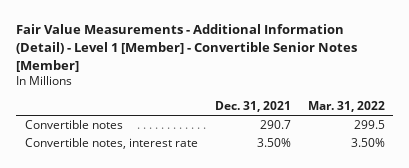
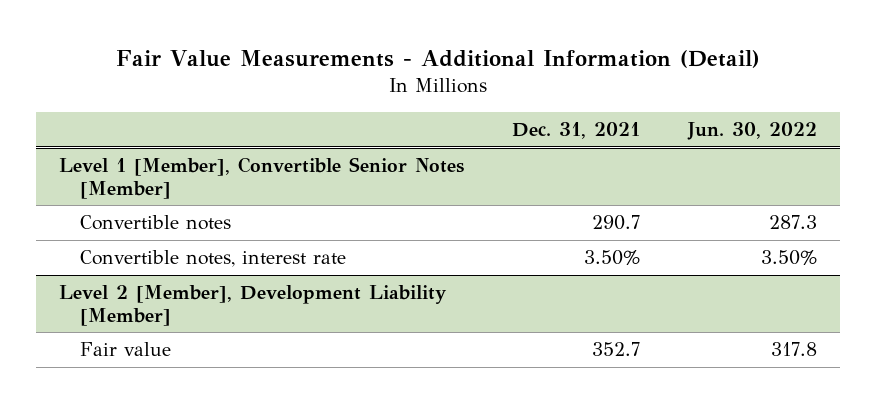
- Fair Value Measurements - Additional Information (Detail) - Level 1 [Member] - Convertible Senior Notes [Member]
+ Fair Value Measurements - Additional Information (Detail)
- | Dec. 31, 2021 | Mar. 31, 2022
+ | Dec. 31, 2021 | Jun. 30, 2022
+ Level 1 [Member], Convertible Senior Notes [Member]
+ Level 2 [Member], Development Liability [Member]
+ Fair value | 352.7 | 317.8

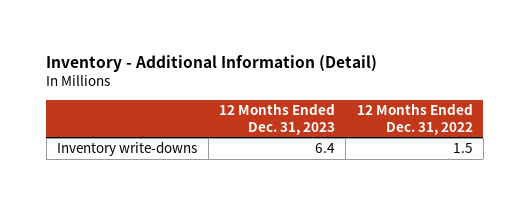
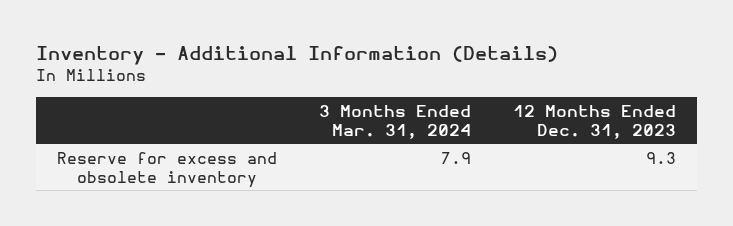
- Inventory - Additional Information (Detail)
+ Inventory - Additional Information (Details)
- | 12 Months Ended Dec. 31, 2023 | 12 Months Ended Dec. 31, 2022
+ | 3 Months Ended Mar. 31, 2024 | 12 Months Ended Dec. 31, 2023
- Inventory write-downs | 6.4 | 1.5
+ Reserve for excess and obsolete inventory | 7.9 | 9.3

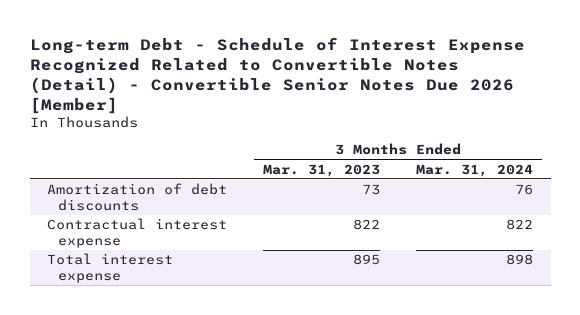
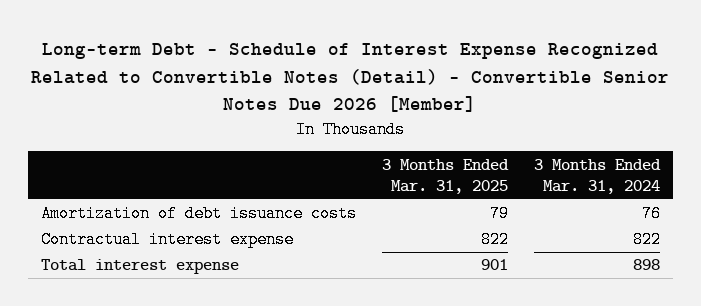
- | 3 Months Ended Mar. 31, 2023 | 3 Months Ended Mar. 31, 2024
+ | 3 Months Ended Mar. 31, 2025 | 3 Months Ended Mar. 31, 2024
- Amortization of debt discounts | 73 | 76
+ Amortization of debt issuance costs | 79 | 76

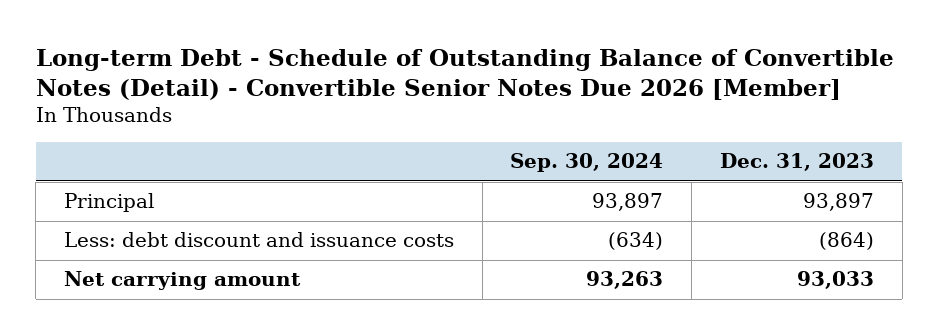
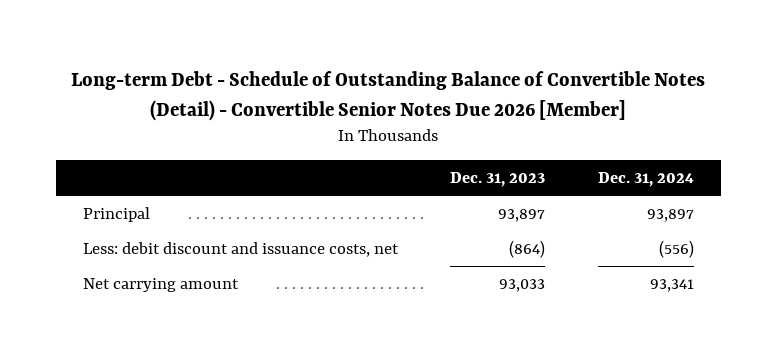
- | Sep. 30, 2024 | Dec. 31, 2023
+ | Dec. 31, 2023 | Dec. 31, 2024
- Less: debt discount and issuance costs | (634) | (864)
+ Less: debit discount and issuance costs, net | (864) | (556)

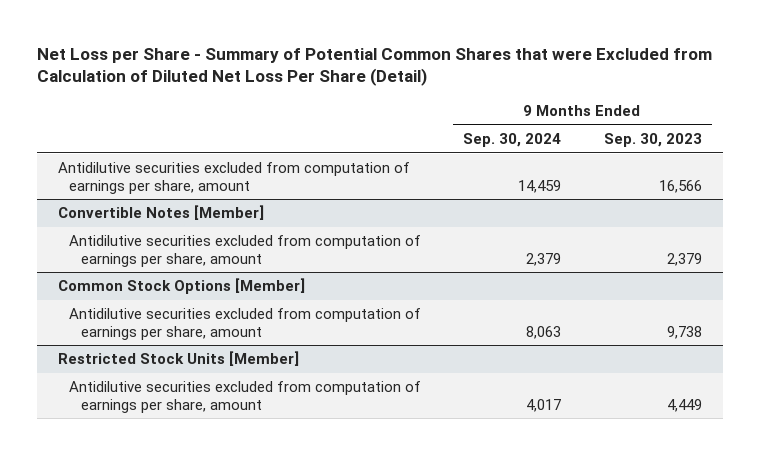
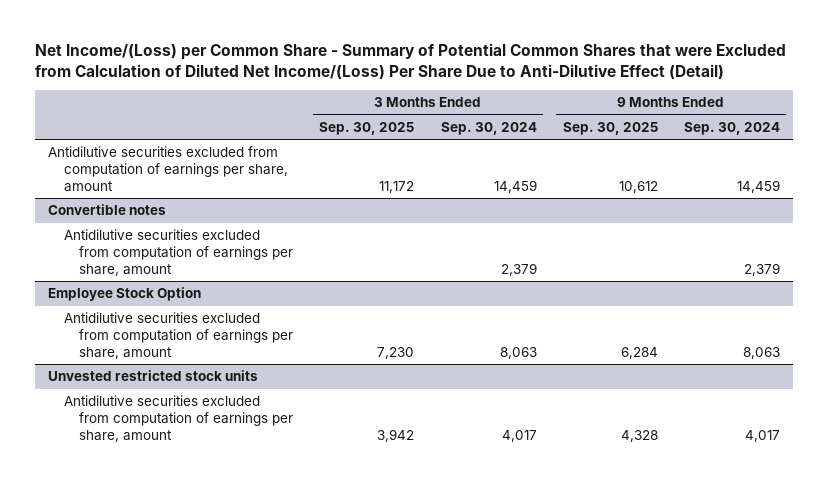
- Net Loss per Share - Summary of Potential Common Shares that were Excluded from Calculation of Diluted Net Loss Per Share (Detail)
+ Net Income/(Loss) per Common Share - Summary of Potential Common Shares that were Excluded from Calculation of Diluted Net Income/(Loss) Per Share Due to Anti-Dilutive Effect (Detail)
- | 9 Months Ended Sep. 30, 2024 | 9 Months Ended Sep. 30, 2023
+ | 3 Months Ended Sep. 30, 2025 | 3 Months Ended Sep. 30, 2024 | 9 Months Ended Sep. 30, 2025 | 9 Months Ended Sep. 30, 2024
- Convertible Notes [Member]
+ Convertible notes
- Common Stock Options [Member]
+ Employee Stock Option
- Restricted Stock Units [Member]
+ Unvested restricted stock units

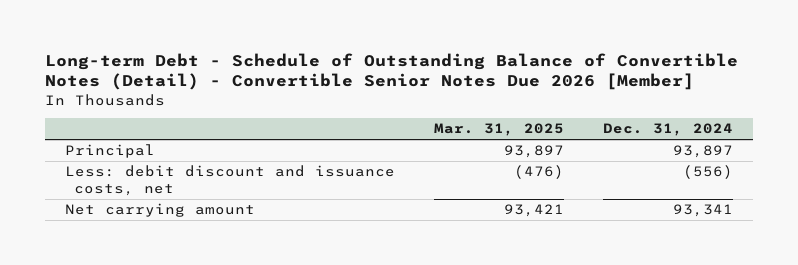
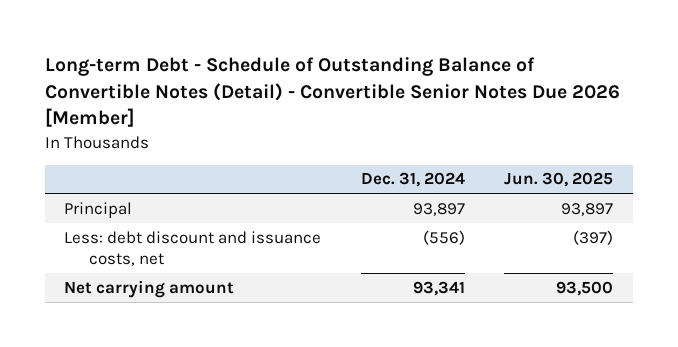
- | Mar. 31, 2025 | Dec. 31, 2024
+ | Dec. 31, 2024 | Jun. 30, 2025
- Less: debit discount and issuance costs, net | (476) | (556)
+ Less: debt discount and issuance costs, net | (556) | (397)

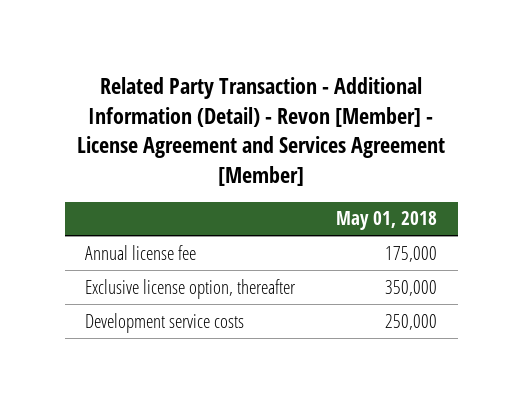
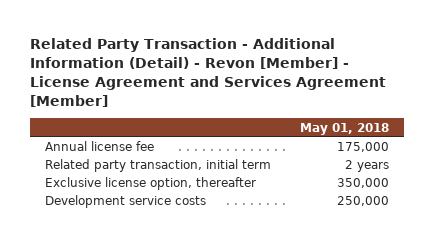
+ Related party transaction, initial term | 2 years

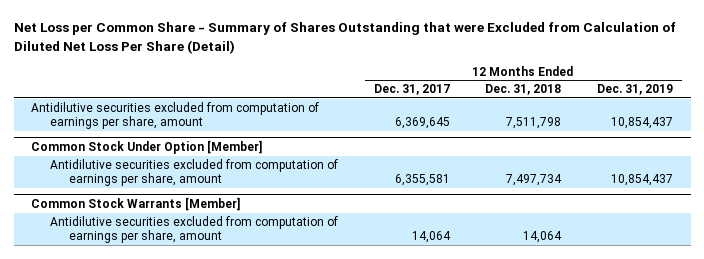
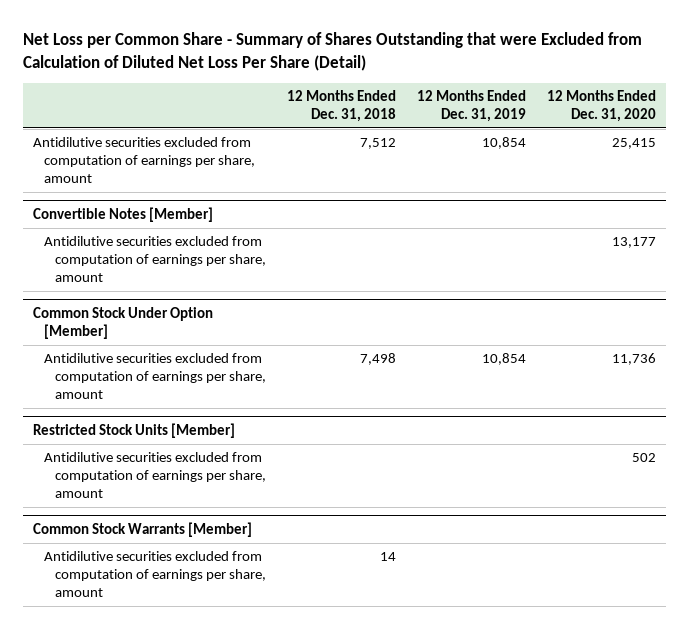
- | 12 Months Ended Dec. 31, 2017 | 12 Months Ended Dec. 31, 2018 | 12 Months Ended Dec. 31, 2019
+ | 12 Months Ended Dec. 31, 2018 | 12 Months Ended Dec. 31, 2019 | 12 Months Ended Dec. 31, 2020
- Antidilutive securities excluded from computation of earnings per share, amount | 6,369,645 | 7,511,798 | 10,854,437
+ Antidilutive securities excluded from computation of earnings per share, amount | 7,512 | 10,854 | 25,415
+ Convertible Notes [Member]
+ Antidilutive securities excluded from computation of earnings per share, amount | | | 13,177
@ Common Stock Under Option [Member]
- Antidilutive securities excluded from computation of earnings per share, amount | 6,355,581 | 7,497,734 | 10,854,437
+ Antidilutive securities excluded from computation of earnings per share, amount | 7,498 | 10,854 | 11,736
+ Restricted Stock Units [Member]
+ Antidilutive securities excluded from computation of earnings per share, amount | | | 502
@ Common Stock Warrants [Member]
- Antidilutive securities excluded from computation of earnings per share, amount | 14,064 | 14,064 |
+ Antidilutive securities excluded from computation of earnings per share, amount | 14 | |

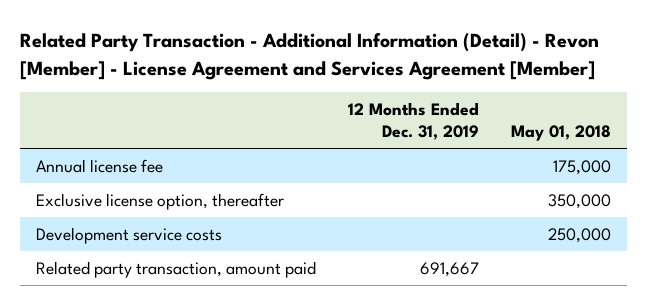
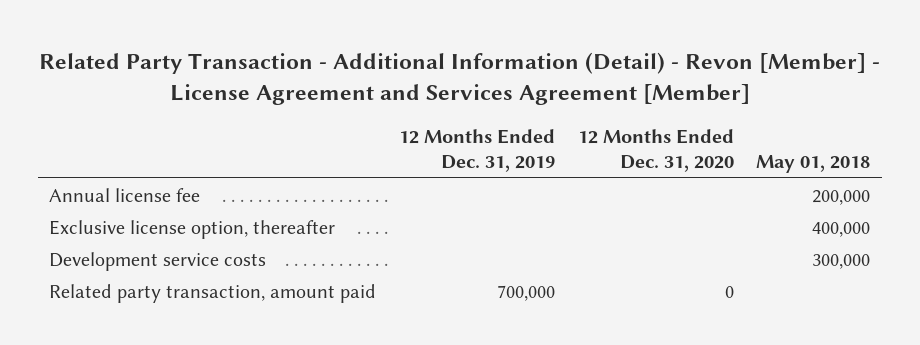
- | 12 Months Ended Dec. 31, 2019 | May 01, 2018
+ | 12 Months Ended Dec. 31, 2019 | 12 Months Ended Dec. 31, 2020 | May 01, 2018
- Annual license fee | | 175,000
- Exclusive license option, thereafter | | 350,000
- Development service costs | | 250,000
- Related party transaction, amount paid | 691,667 |
+ Annual license fee | | | 200,000
+ Exclusive license option, thereafter | | | 400,000
+ Development service costs | | | 300,000
+ Related party transaction, amount paid | 700,000 | 0 |

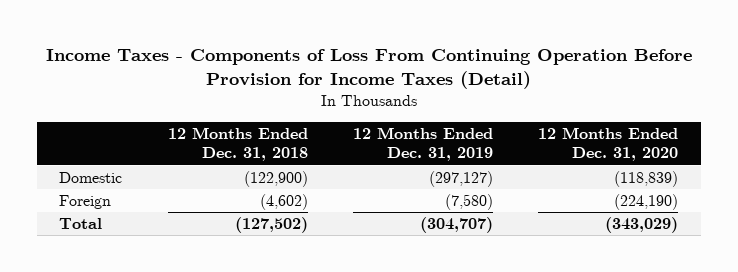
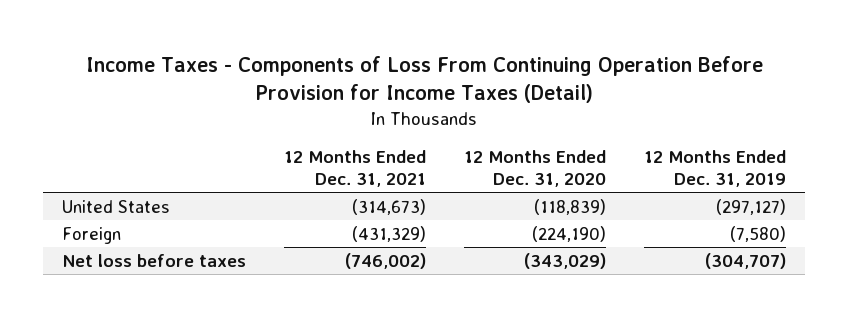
- | 12 Months Ended Dec. 31, 2018 | 12 Months Ended Dec. 31, 2019 | 12 Months Ended Dec. 31, 2020
+ | 12 Months Ended Dec. 31, 2021 | 12 Months Ended Dec. 31, 2020 | 12 Months Ended Dec. 31, 2019
- Domestic | (122,900) | (297,127) | (118,839)
+ United States | (314,673) | (118,839) | (297,127)
- Total | (127,502) | (304,707) | (343,029)
+ Net loss before taxes | (746,002) | (343,029) | (304,707)

